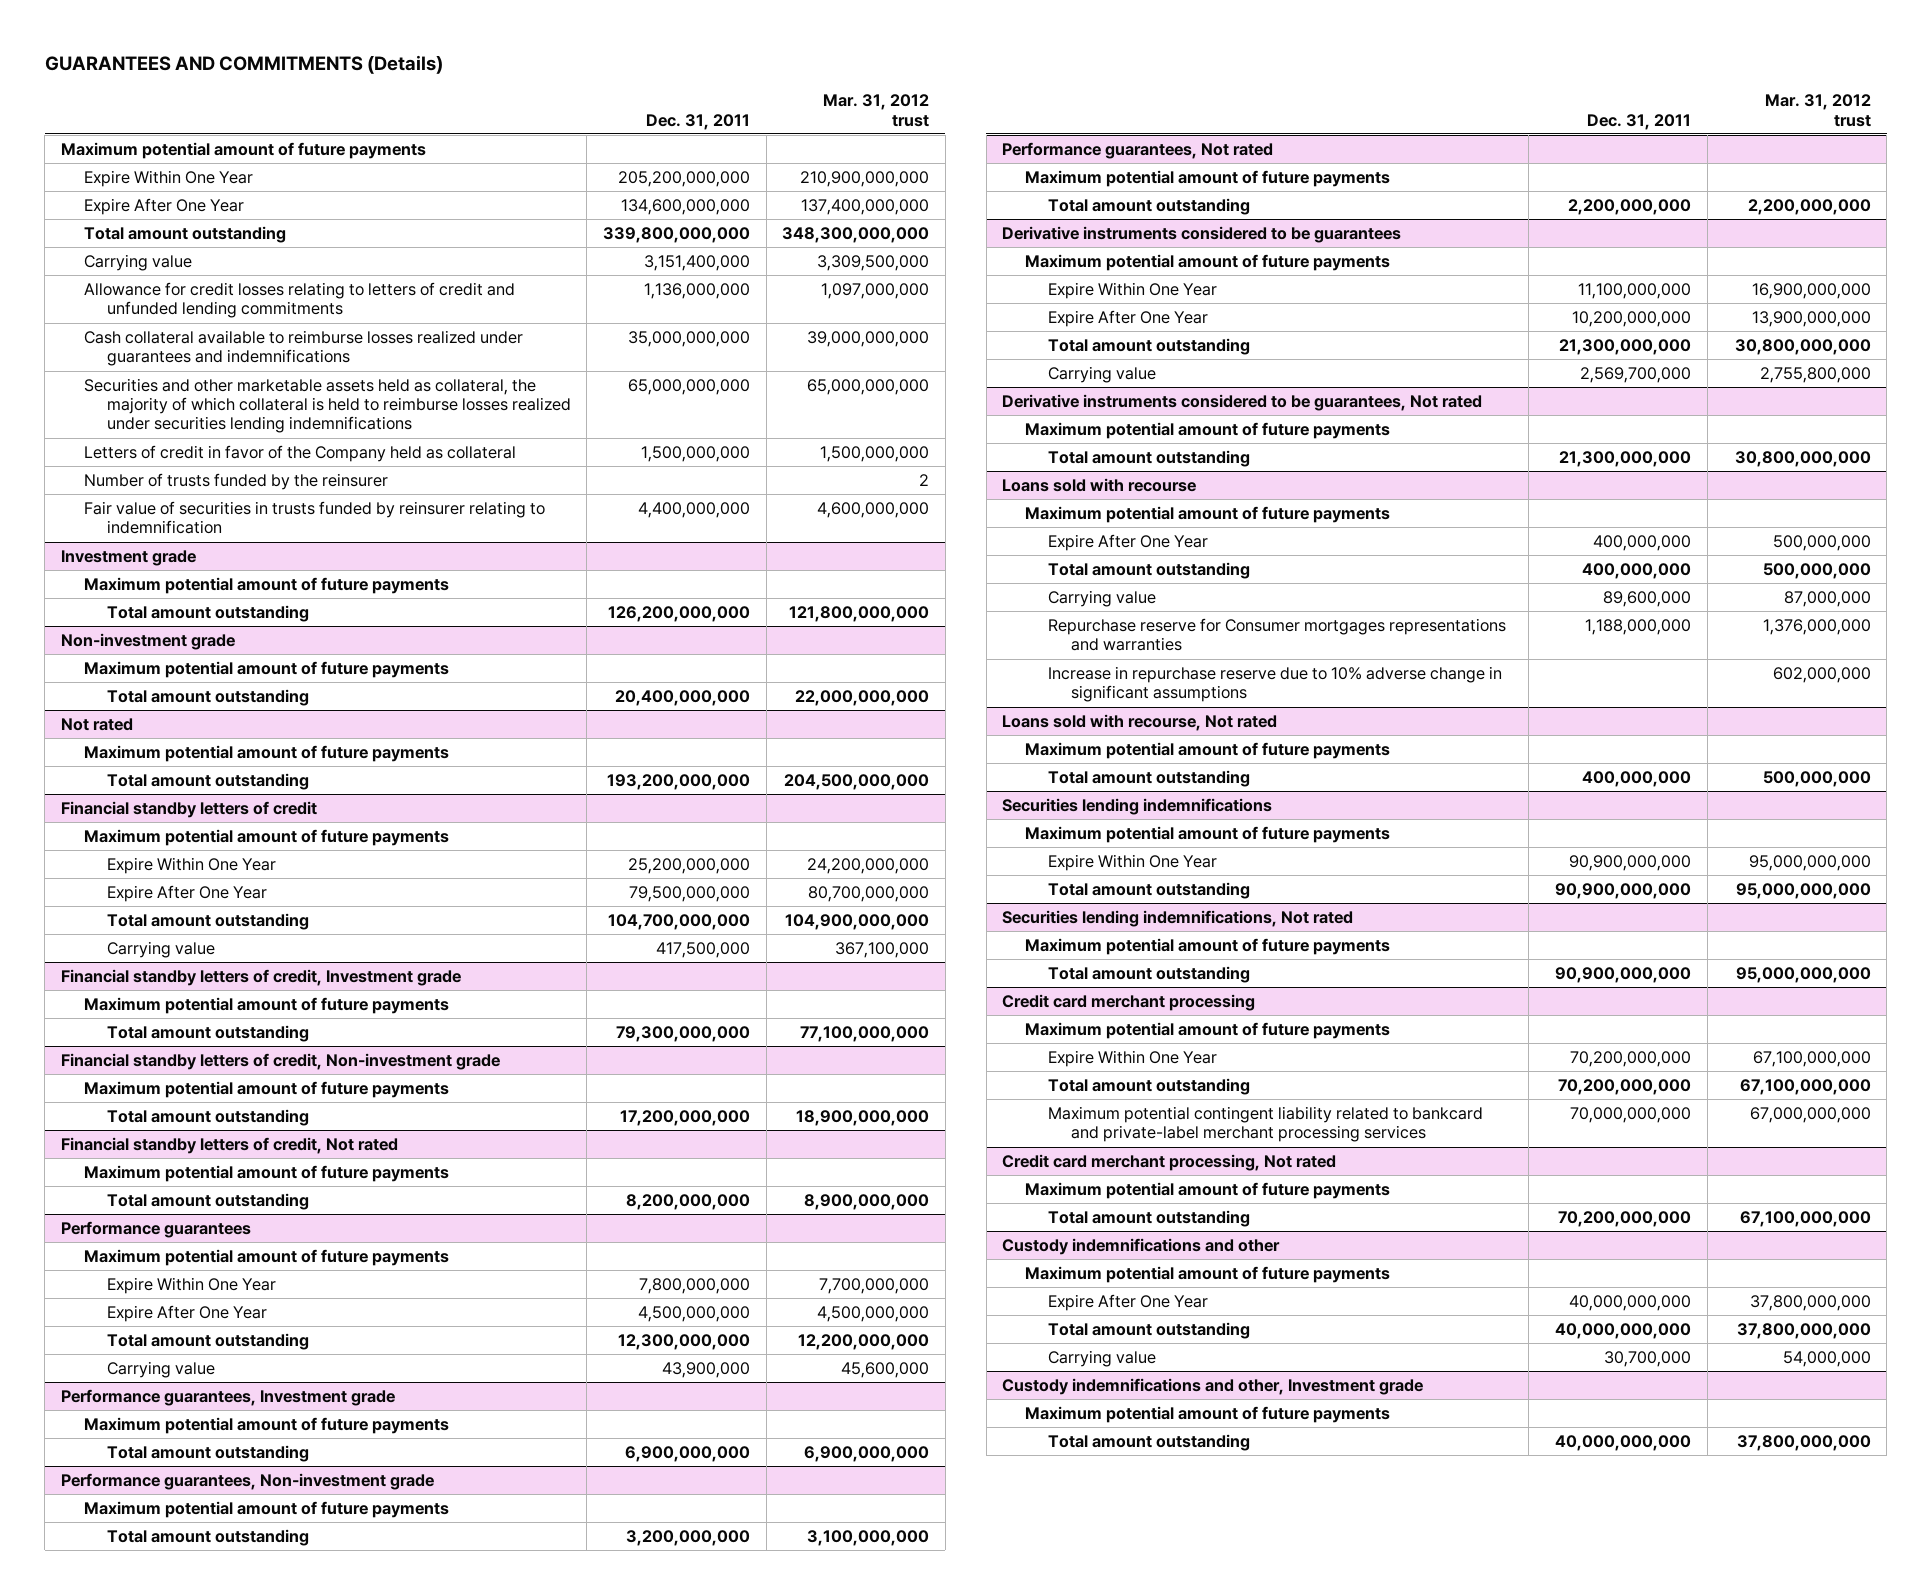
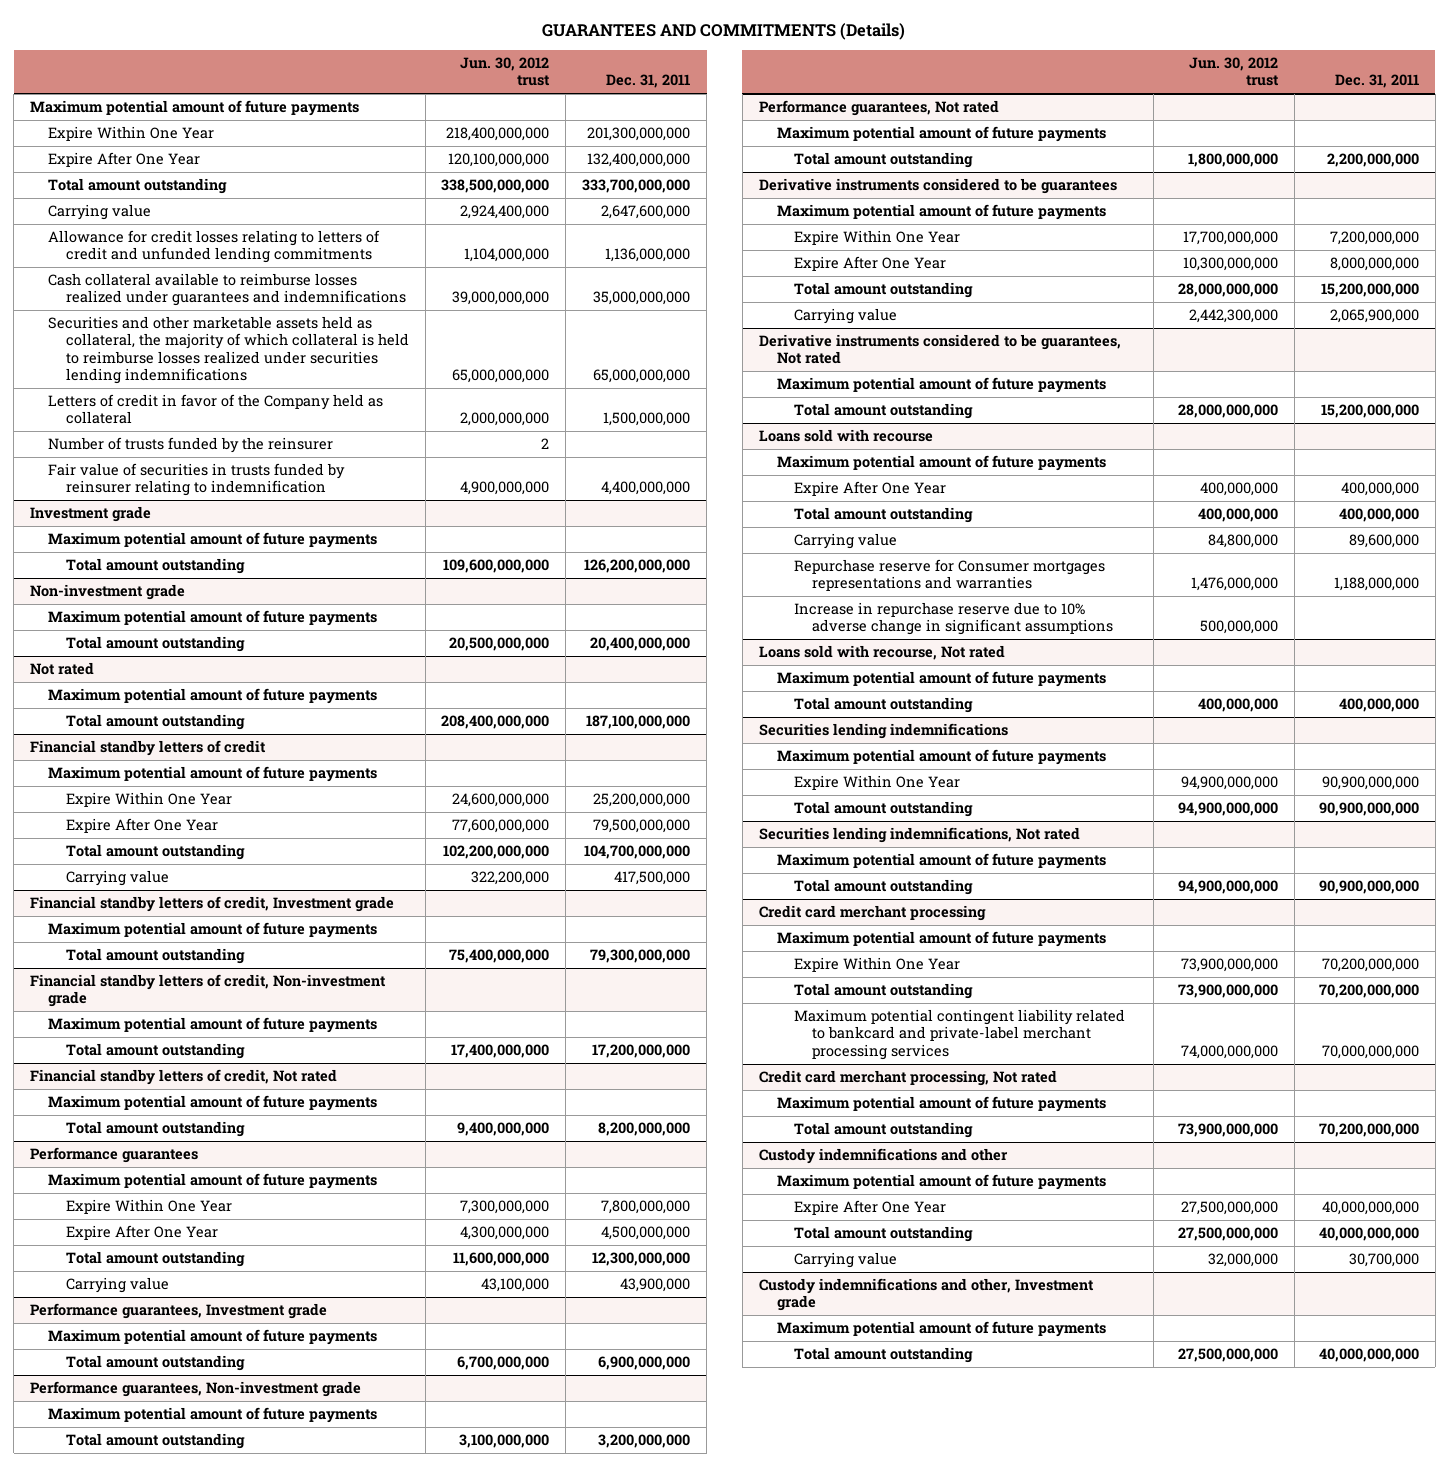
- | Dec. 31, 2011 | Mar. 31, 2012 trust
+ | Jun. 30, 2012 trust | Dec. 31, 2011
- Expire Within One Year | 205,200,000,000 | 210,900,000,000
- Expire After One Year | 134,600,000,000 | 137,400,000,000
- Total amount outstanding | 339,800,000,000 | 348,300,000,000
- Carrying value | 3,151,400,000 | 3,309,500,000
+ Expire Within One Year | 218,400,000,000 | 201,300,000,000
+ Expire After One Year | 120,100,000,000 | 132,400,000,000
+ Total amount outstanding | 338,500,000,000 | 333,700,000,000
+ Carrying value | 2,924,400,000 | 2,647,600,000
@ Not rated
- Total amount outstanding | 193,200,000,000 | 204,500,000,000
+ Total amount outstanding | 208,400,000,000 | 187,100,000,000
@ Derivative instruments considered to be guarantees
- Expire Within One Year | 11,100,000,000 | 16,900,000,000
- Expire After One Year | 10,200,000,000 | 13,900,000,000
- Total amount outstanding | 21,300,000,000 | 30,800,000,000
- Carrying value | 2,569,700,000 | 2,755,800,000
+ Expire Within One Year | 17,700,000,000 | 7,200,000,000
+ Expire After One Year | 10,300,000,000 | 8,000,000,000
+ Total amount outstanding | 28,000,000,000 | 15,200,000,000
+ Carrying value | 2,442,300,000 | 2,065,900,000
@ Derivative instruments considered to be guarantees, Not rated
- Total amount outstanding | 21,300,000,000 | 30,800,000,000
+ Total amount outstanding | 28,000,000,000 | 15,200,000,000

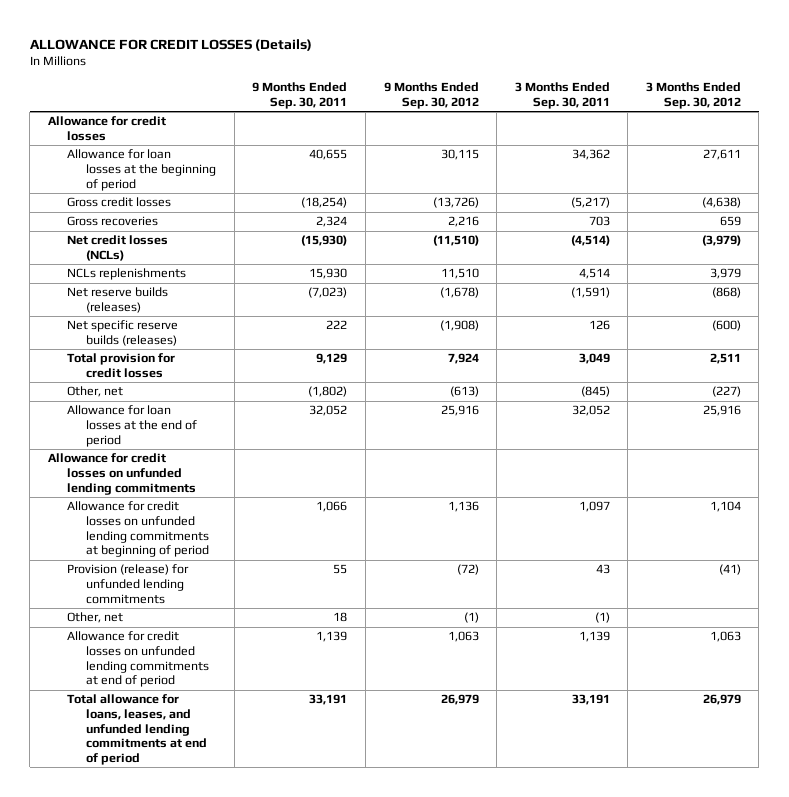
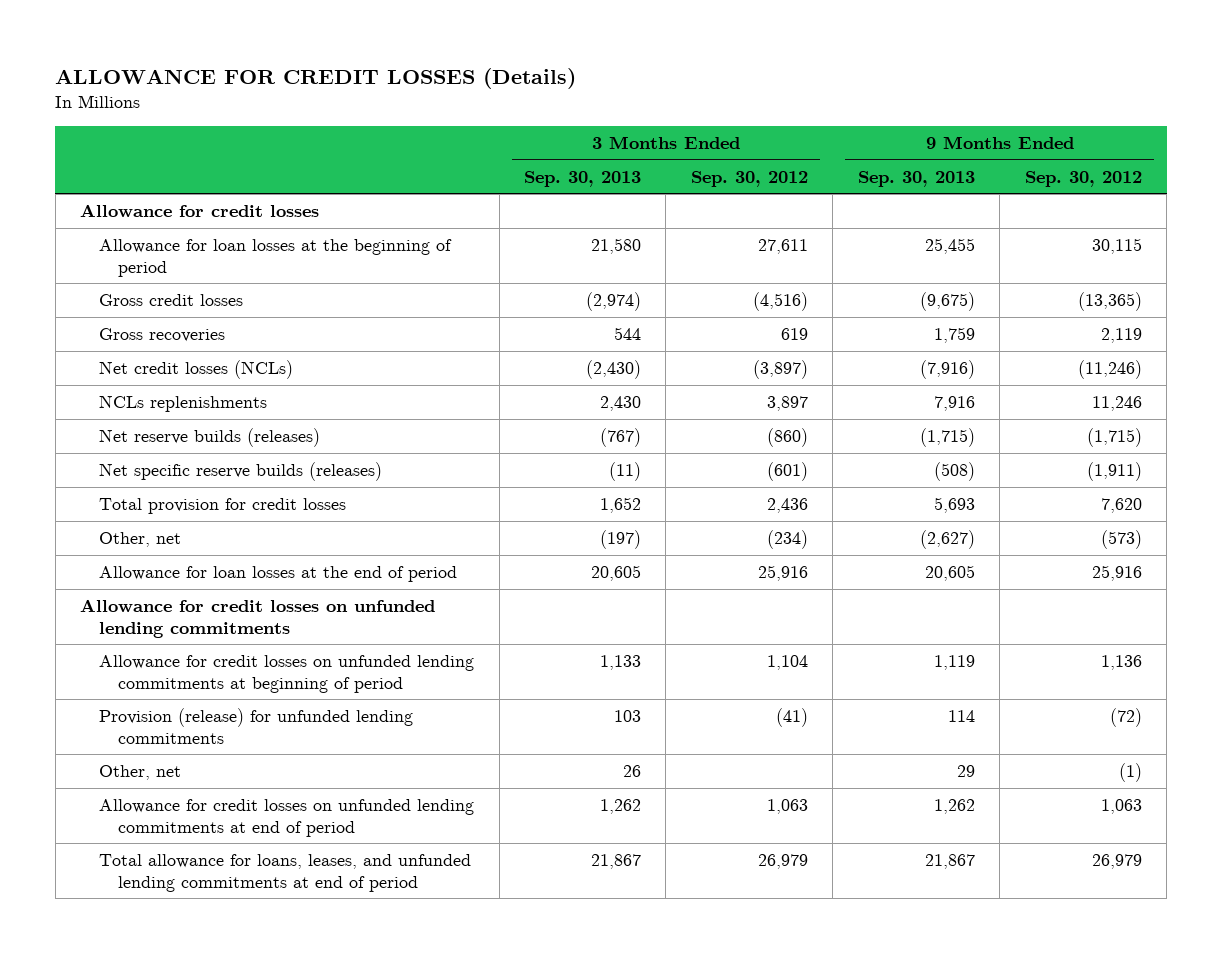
- | 9 Months Ended Sep. 30, 2011 | 9 Months Ended Sep. 30, 2012 | 3 Months Ended Sep. 30, 2011 | 3 Months Ended Sep. 30, 2012
+ | 3 Months Ended Sep. 30, 2013 | 3 Months Ended Sep. 30, 2012 | 9 Months Ended Sep. 30, 2013 | 9 Months Ended Sep. 30, 2012
- Gross credit losses | (18,254) | (13,726) | (5,217) | (4,638)
- Gross recoveries | 2,324 | 2,216 | 703 | 659
- Net credit losses (NCLs) | (15,930) | (11,510) | (4,514) | (3,979)
- NCLs replenishments | 15,930 | 11,510 | 4,514 | 3,979
- Net reserve builds (releases) | (7,023) | (1,678) | (1,591) | (868)
- Net specific reserve builds (releases) | 222 | (1,908) | 126 | (600)
- Total provision for credit losses | 9,129 | 7,924 | 3,049 | 2,511
- Other, net | (1,802) | (613) | (845) | (227)
+ Gross credit losses | (2,974) | (4,516) | (9,675) | (13,365)
+ Gross recoveries | 544 | 619 | 1,759 | 2,119
+ Net credit losses (NCLs) | (2,430) | (3,897) | (7,916) | (11,246)
+ NCLs replenishments | 2,430 | 3,897 | 7,916 | 11,246
+ Net reserve builds (releases) | (767) | (860) | (1,715) | (1,715)
+ Net specific reserve builds (releases) | (11) | (601) | (508) | (1,911)
+ Total provision for credit losses | 1,652 | 2,436 | 5,693 | 7,620
+ Other, net | (197) | (234) | (2,627) | (573)

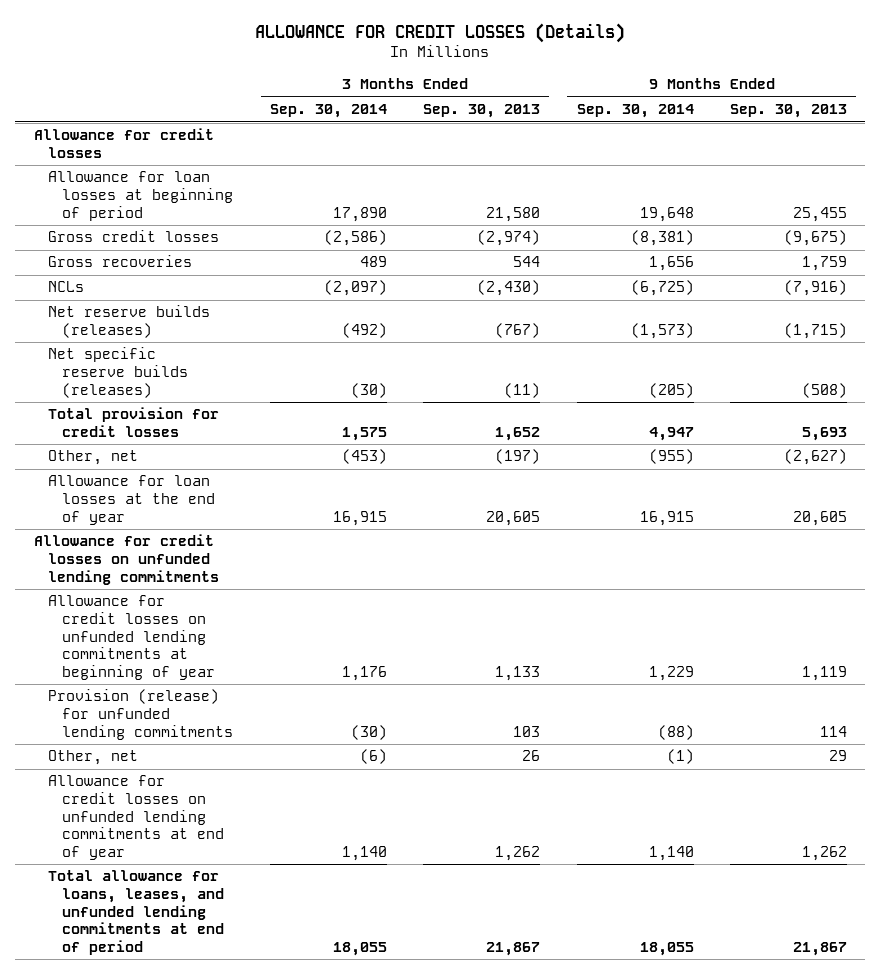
- | 3 Months Ended Sep. 30, 2013 | 3 Months Ended Sep. 30, 2012 | 9 Months Ended Sep. 30, 2013 | 9 Months Ended Sep. 30, 2012
+ | 3 Months Ended Sep. 30, 2014 | 3 Months Ended Sep. 30, 2013 | 9 Months Ended Sep. 30, 2014 | 9 Months Ended Sep. 30, 2013
- Allowance for loan losses at the beginning of period | 21,580 | 27,611 | 25,455 | 30,115
+ Allowance for loan losses at beginning of period | 17,890 | 21,580 | 19,648 | 25,455
- Net credit losses (NCLs) | (2,430) | (3,897) | (7,916) | (11,246)
- NCLs replenishments | 2,430 | 3,897 | 7,916 | 11,246
+ NCLs | (2,097) | (2,430) | (6,725) | (7,916)
- Allowance for loan losses at the end of period | 20,605 | 25,916 | 20,605 | 25,916
+ Allowance for loan losses at the end of year | 16,915 | 20,605 | 16,915 | 20,605
- Allowance for credit losses on unfunded lending commitments at beginning of period | 1,133 | 1,104 | 1,119 | 1,136
+ Allowance for credit losses on unfunded lending commitments at beginning of year | 1,176 | 1,133 | 1,229 | 1,119
- Allowance for credit losses on unfunded lending commitments at end of period | 1,262 | 1,063 | 1,262 | 1,063
+ Allowance for credit losses on unfunded lending commitments at end of year | 1,140 | 1,262 | 1,140 | 1,262

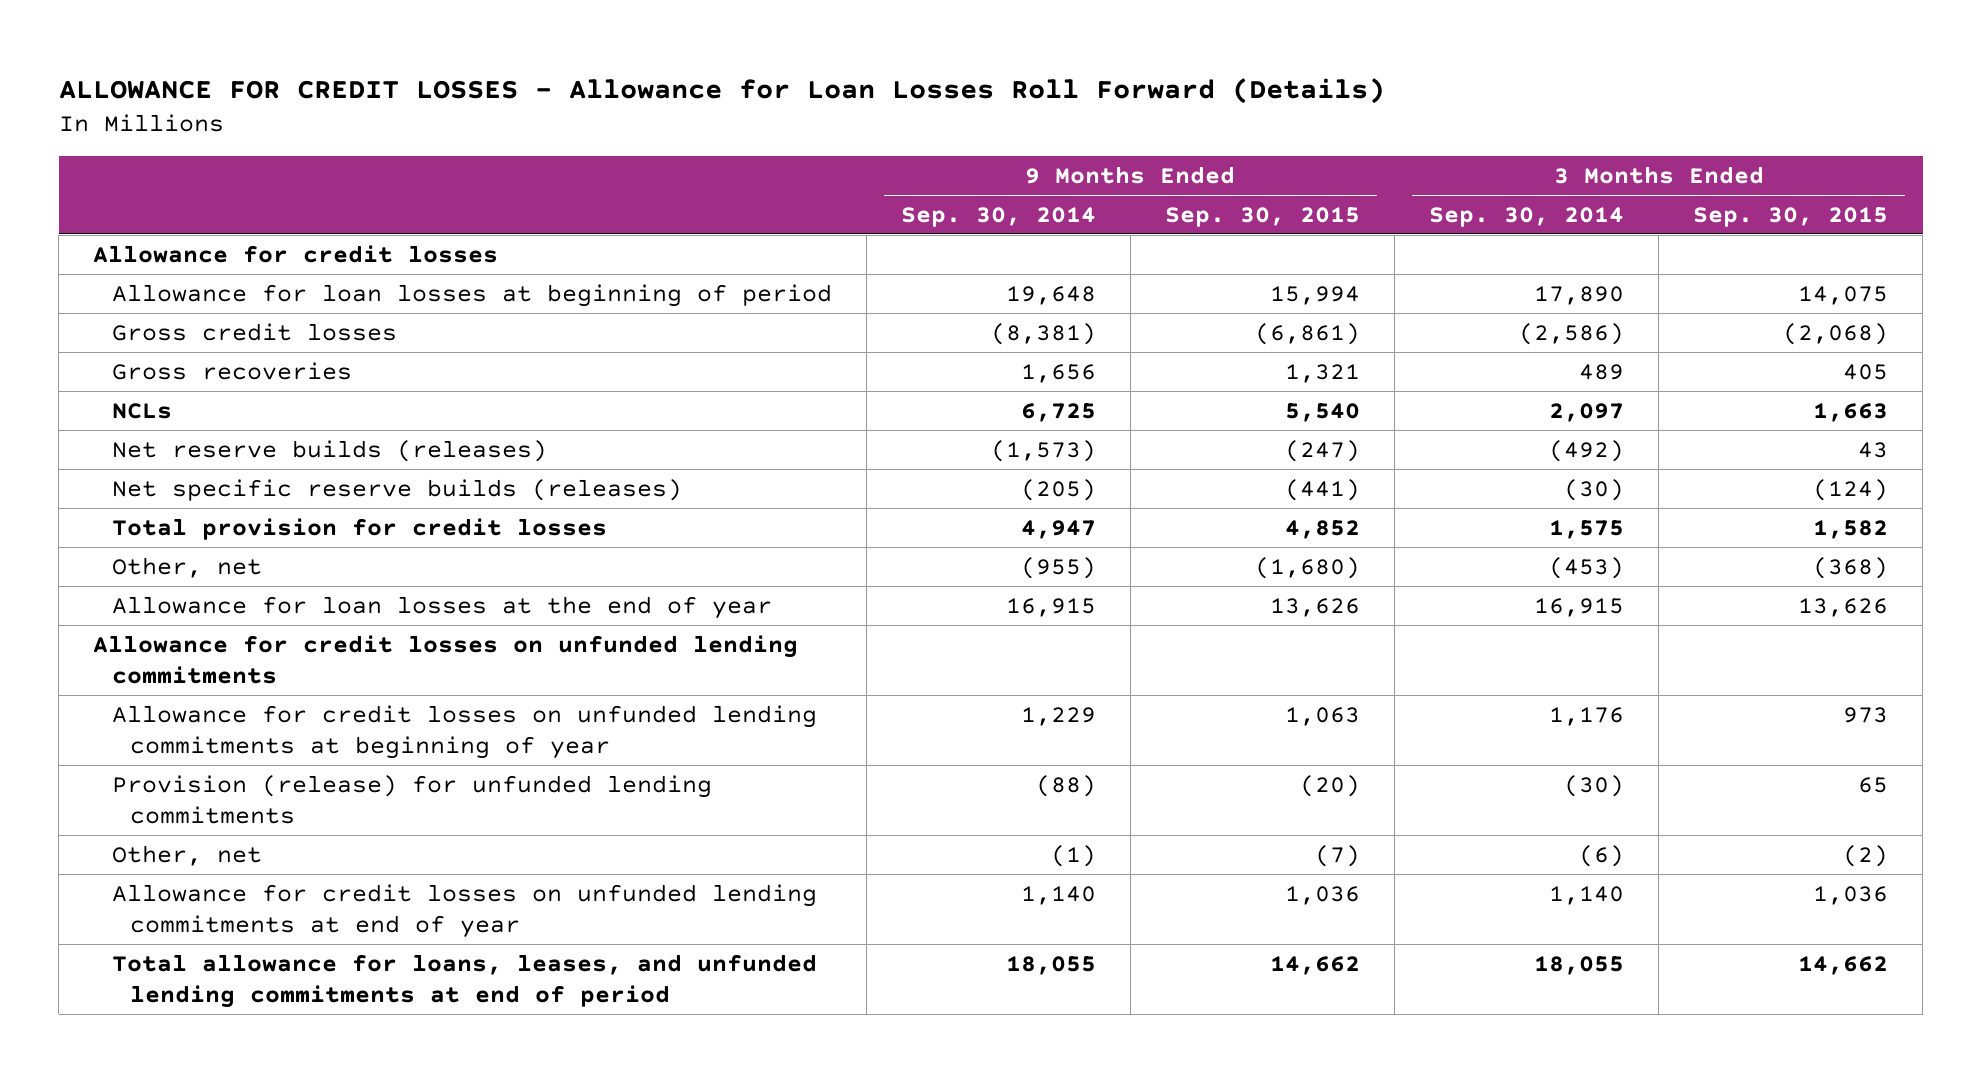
- ALLOWANCE FOR CREDIT LOSSES (Details)
+ ALLOWANCE FOR CREDIT LOSSES - Allowance for Loan Losses Roll Forward (Details)
- | 3 Months Ended Sep. 30, 2014 | 3 Months Ended Sep. 30, 2013 | 9 Months Ended Sep. 30, 2014 | 9 Months Ended Sep. 30, 2013
+ | 9 Months Ended Sep. 30, 2014 | 9 Months Ended Sep. 30, 2015 | 3 Months Ended Sep. 30, 2014 | 3 Months Ended Sep. 30, 2015
- NCLs | (2,097) | (2,430) | (6,725) | (7,916)
+ NCLs | 6,725 | 5,540 | 2,097 | 1,663

